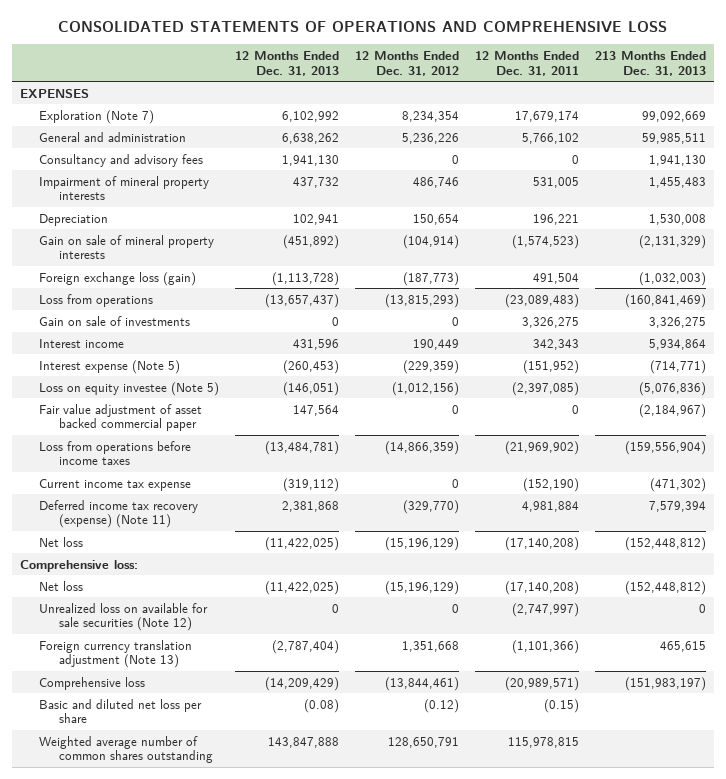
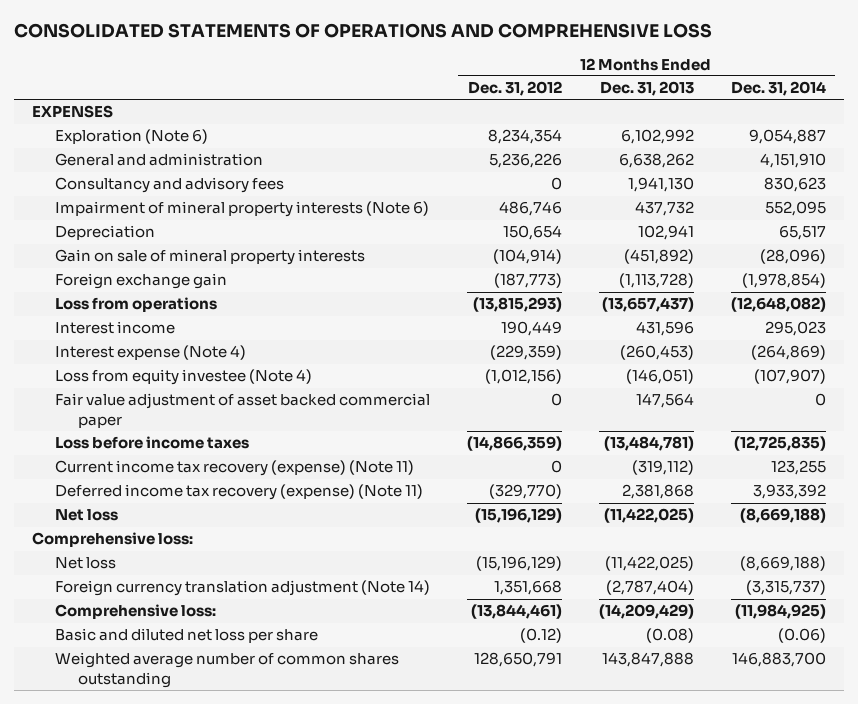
- | 12 Months Ended Dec. 31, 2013 | 12 Months Ended Dec. 31, 2012 | 12 Months Ended Dec. 31, 2011 | 213 Months Ended Dec. 31, 2013
+ | 12 Months Ended Dec. 31, 2012 | 12 Months Ended Dec. 31, 2013 | 12 Months Ended Dec. 31, 2014
- Exploration (Note 7) | 6,102,992 | 8,234,354 | 17,679,174 | 99,092,669
+ Exploration (Note 6) | 8,234,354 | 6,102,992 | 9,054,887
- Impairment of mineral property interests | 437,732 | 486,746 | 531,005 | 1,455,483
+ Impairment of mineral property interests (Note 6) | 486,746 | 437,732 | 552,095
- Foreign exchange loss (gain) | (1,113,728) | (187,773) | 491,504 | (1,032,003)
+ Foreign exchange gain | (187,773) | (1,113,728) | (1,978,854)
- Gain on sale of investments | 0 | 0 | 3,326,275 | 3,326,275
- Interest expense (Note 5) | (260,453) | (229,359) | (151,952) | (714,771)
- Loss on equity investee (Note 5) | (146,051) | (1,012,156) | (2,397,085) | (5,076,836)
+ Interest expense (Note 4) | (229,359) | (260,453) | (264,869)
+ Loss from equity investee (Note 4) | (1,012,156) | (146,051) | (107,907)
- Loss from operations before income taxes | (13,484,781) | (14,866,359) | (21,969,902) | (159,556,904)
- Current income tax expense | (319,112) | 0 | (152,190) | (471,302)
+ Loss before income taxes | (14,866,359) | (13,484,781) | (12,725,835)
+ Current income tax recovery (expense) (Note 11) | 0 | (319,112) | 123,255
- Unrealized loss on available for sale securities (Note 12) | 0 | 0 | (2,747,997) | 0
- Foreign currency translation adjustment (Note 13) | (2,787,404) | 1,351,668 | (1,101,366) | 465,615
- Comprehensive loss | (14,209,429) | (13,844,461) | (20,989,571) | (151,983,197)
+ Foreign currency translation adjustment (Note 14) | 1,351,668 | (2,787,404) | (3,315,737)
+ Comprehensive loss: | (13,844,461) | (14,209,429) | (11,984,925)

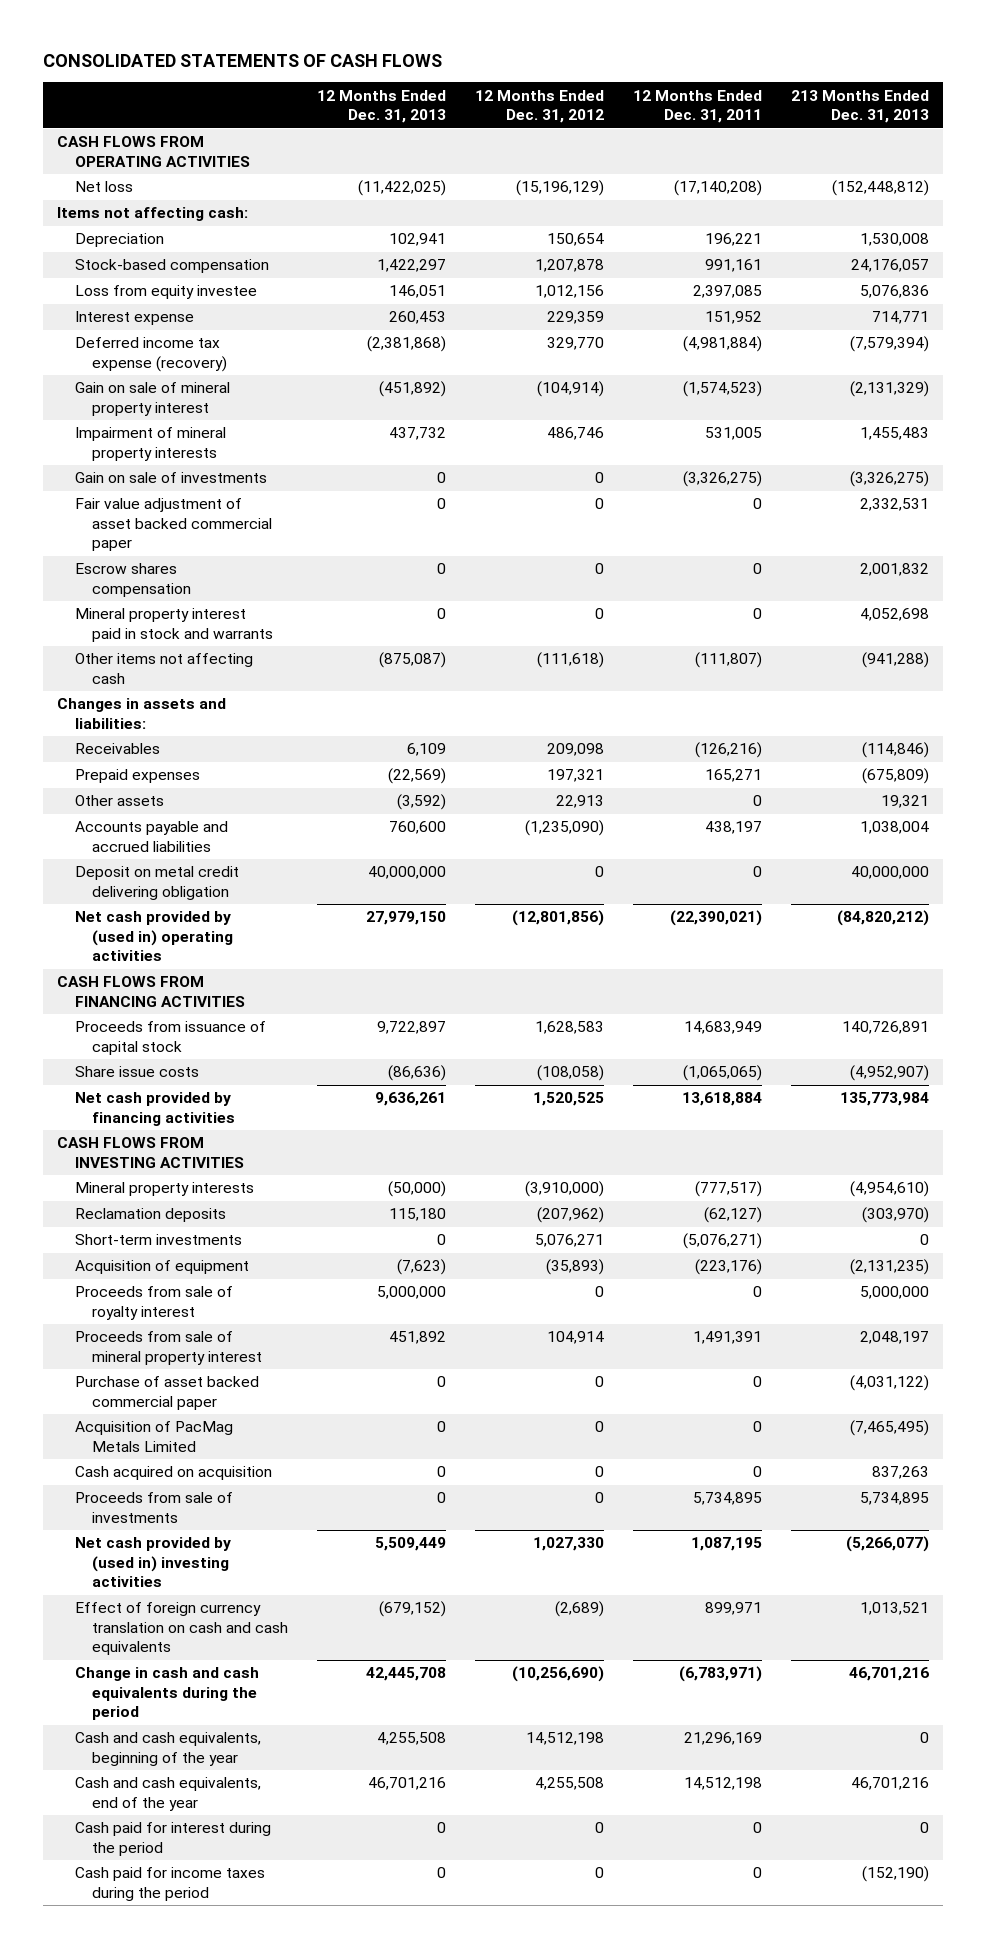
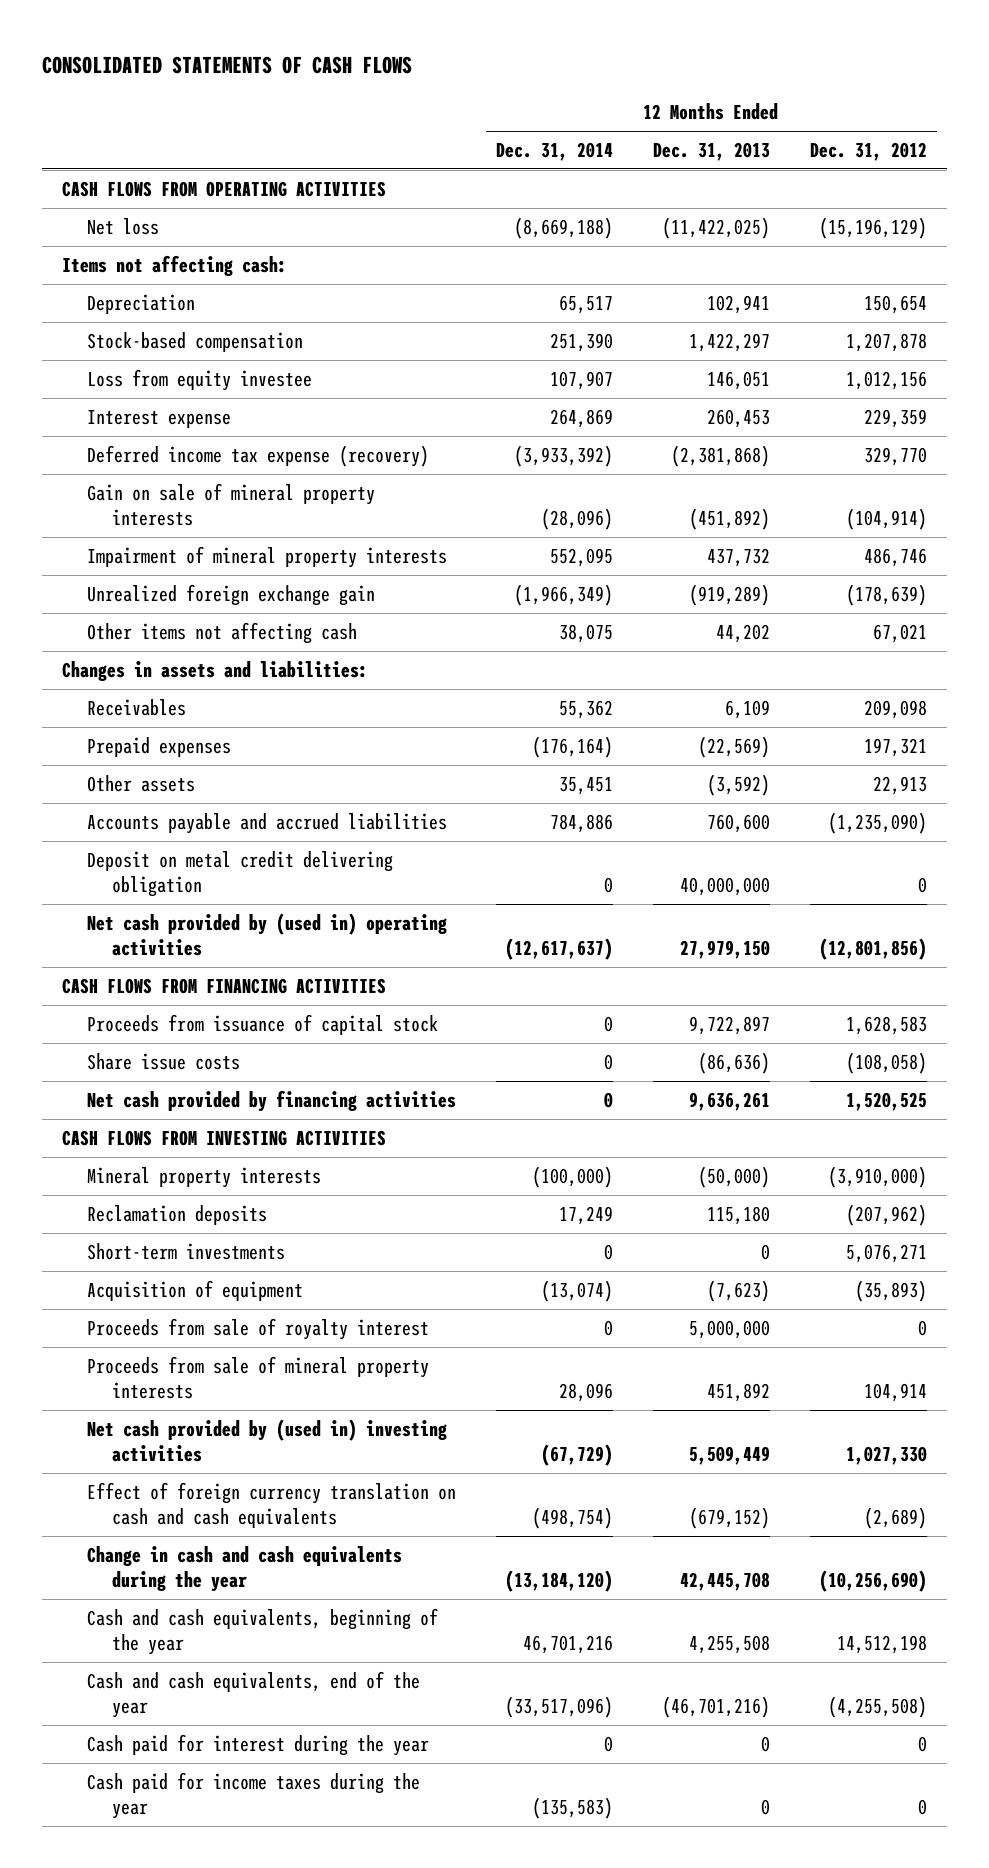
- | 12 Months Ended Dec. 31, 2013 | 12 Months Ended Dec. 31, 2012 | 12 Months Ended Dec. 31, 2011 | 213 Months Ended Dec. 31, 2013
+ | 12 Months Ended Dec. 31, 2014 | 12 Months Ended Dec. 31, 2013 | 12 Months Ended Dec. 31, 2012
- Gain on sale of mineral property interest | (451,892) | (104,914) | (1,574,523) | (2,131,329)
+ Gain on sale of mineral property interests | (28,096) | (451,892) | (104,914)
- Gain on sale of investments | 0 | 0 | (3,326,275) | (3,326,275)
- Fair value adjustment of asset backed commercial paper | 0 | 0 | 0 | 2,332,531
- Escrow shares compensation | 0 | 0 | 0 | 2,001,832
- Mineral property interest paid in stock and warrants | 0 | 0 | 0 | 4,052,698
- Other items not affecting cash | (875,087) | (111,618) | (111,807) | (941,288)
+ Unrealized foreign exchange gain | (1,966,349) | (919,289) | (178,639)
+ Other items not affecting cash | 38,075 | 44,202 | 67,021
- Proceeds from sale of mineral property interest | 451,892 | 104,914 | 1,491,391 | 2,048,197
- Purchase of asset backed commercial paper | 0 | 0 | 0 | (4,031,122)
- Acquisition of PacMag Metals Limited | 0 | 0 | 0 | (7,465,495)
- Cash acquired on acquisition | 0 | 0 | 0 | 837,263
- Proceeds from sale of investments | 0 | 0 | 5,734,895 | 5,734,895
+ Proceeds from sale of mineral property interests | 28,096 | 451,892 | 104,914
- Change in cash and cash equivalents during the period | 42,445,708 | (10,256,690) | (6,783,971) | 46,701,216
+ Change in cash and cash equivalents during the year | (13,184,120) | 42,445,708 | (10,256,690)
- Cash and cash equivalents, end of the year | 46,701,216 | 4,255,508 | 14,512,198 | 46,701,216
- Cash paid for interest during the period | 0 | 0 | 0 | 0
- Cash paid for income taxes during the period | 0 | 0 | 0 | (152,190)
+ Cash and cash equivalents, end of the year | (33,517,096) | (46,701,216) | (4,255,508)
+ Cash paid for interest during the year | 0 | 0 | 0
+ Cash paid for income taxes during the year | (135,583) | 0 | 0

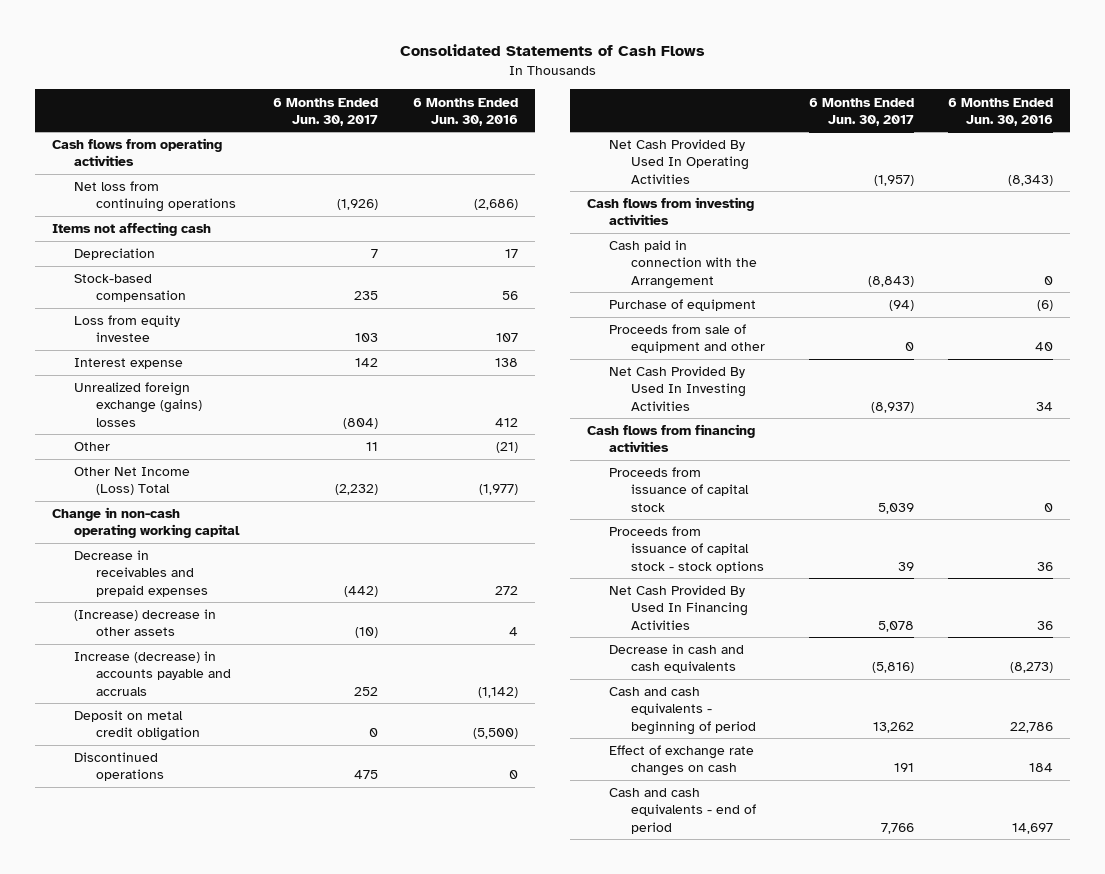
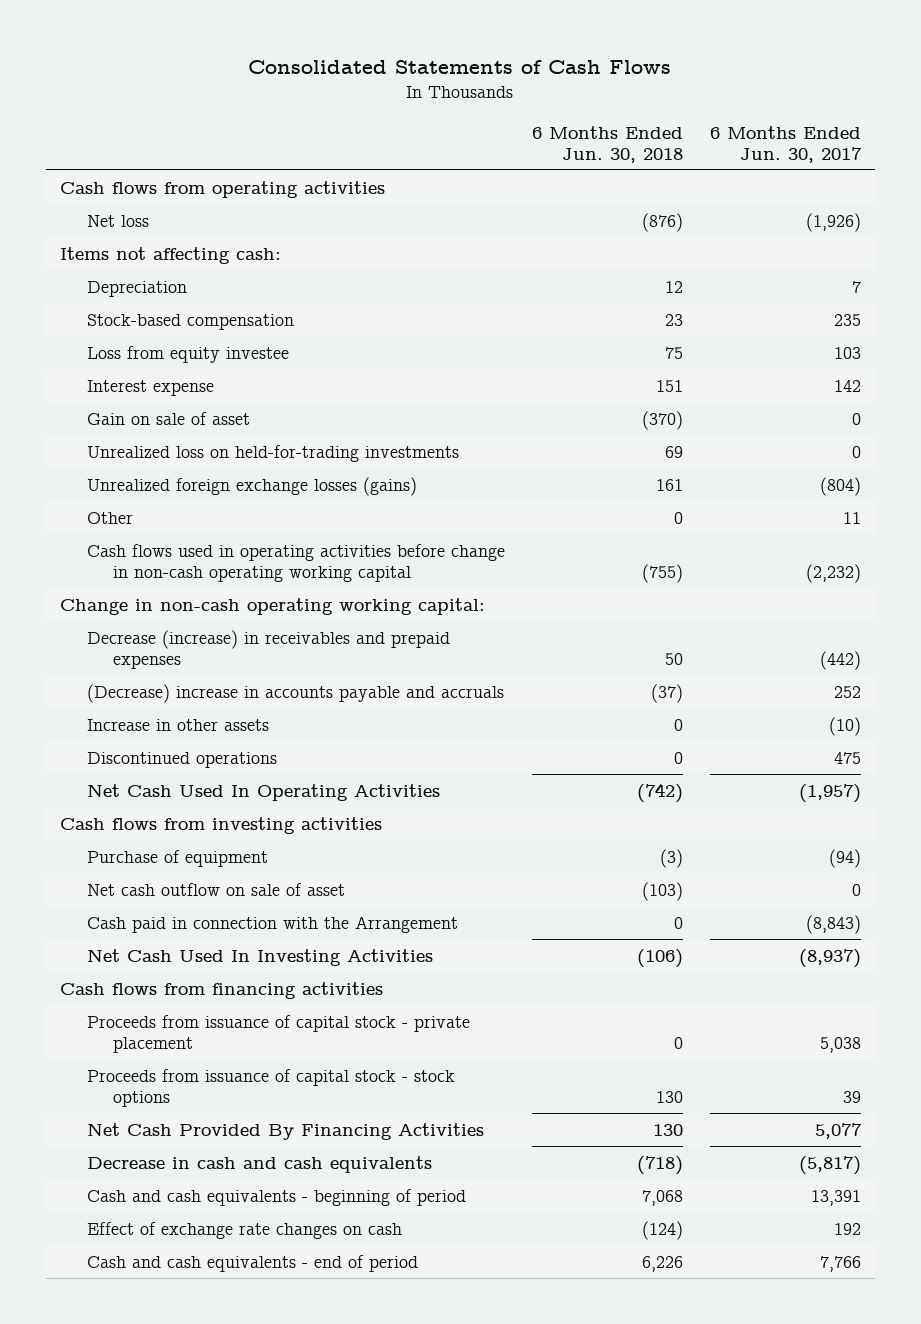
- | 6 Months Ended Jun. 30, 2017 | 6 Months Ended Jun. 30, 2016
+ | 6 Months Ended Jun. 30, 2018 | 6 Months Ended Jun. 30, 2017
- Net loss from continuing operations | (1,926) | (2,686)
- Items not affecting cash
+ Net loss | (876) | (1,926)
+ Items not affecting cash:
- Unrealized foreign exchange (gains) losses | (804) | 412
+ Gain on sale of asset | (370) | 0
+ Unrealized loss on held-for-trading investments | 69 | 0
+ Unrealized foreign exchange losses (gains) | 161 | (804)
- Other Net Income (Loss) Total | (2,232) | (1,977)
- Change in non-cash operating working capital
- Decrease in receivables and prepaid expenses | (442) | 272
- (Increase) decrease in other assets | (10) | 4
- Increase (decrease) in accounts payable and accruals | 252 | (1,142)
- Deposit on metal credit obligation | 0 | (5,500)
+ Cash flows used in operating activities before change in non-cash operating working capital | (755) | (2,232)
+ Change in non-cash operating working capital:
+ Decrease (increase) in receivables and prepaid expenses | 50 | (442)
+ (Decrease) increase in accounts payable and accruals | (37) | 252
+ Increase in other assets | 0 | (10)
- Net Cash Provided By Used In Operating Activities | (1,957) | (8,343)
+ Net Cash Used In Operating Activities | (742) | (1,957)
- Proceeds from sale of equipment and other | 0 | 40
- Net Cash Provided By Used In Investing Activities | (8,937) | 34
+ Net cash outflow on sale of asset | (103) | 0
moved down: Cash paid in connection with the Arrangement | 0 | (8,843)
+ Net Cash Used In Investing Activities | (106) | (8,937)
- Proceeds from issuance of capital stock | 5,039 | 0
+ Proceeds from issuance of capital stock - private placement | 0 | 5,038
- Net Cash Provided By Used In Financing Activities | 5,078 | 36
- Decrease in cash and cash equivalents | (5,816) | (8,273)
- Cash and cash equivalents - beginning of period | 13,262 | 22,786
- Effect of exchange rate changes on cash | 191 | 184
+ Net Cash Provided By Financing Activities | 130 | 5,077
+ Decrease in cash and cash equivalents | (718) | (5,817)
+ Cash and cash equivalents - beginning of period | 7,068 | 13,391
+ Effect of exchange rate changes on cash | (124) | 192

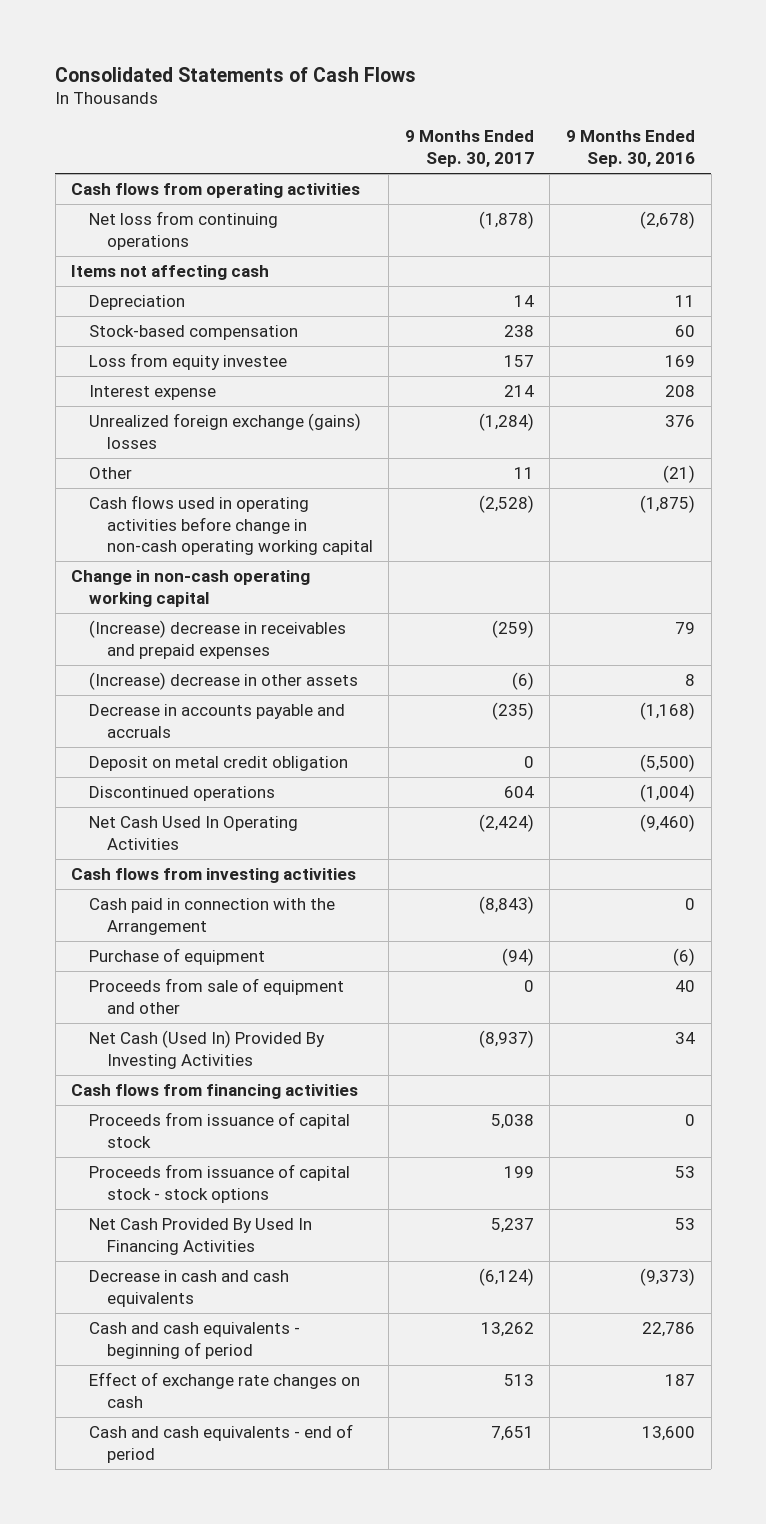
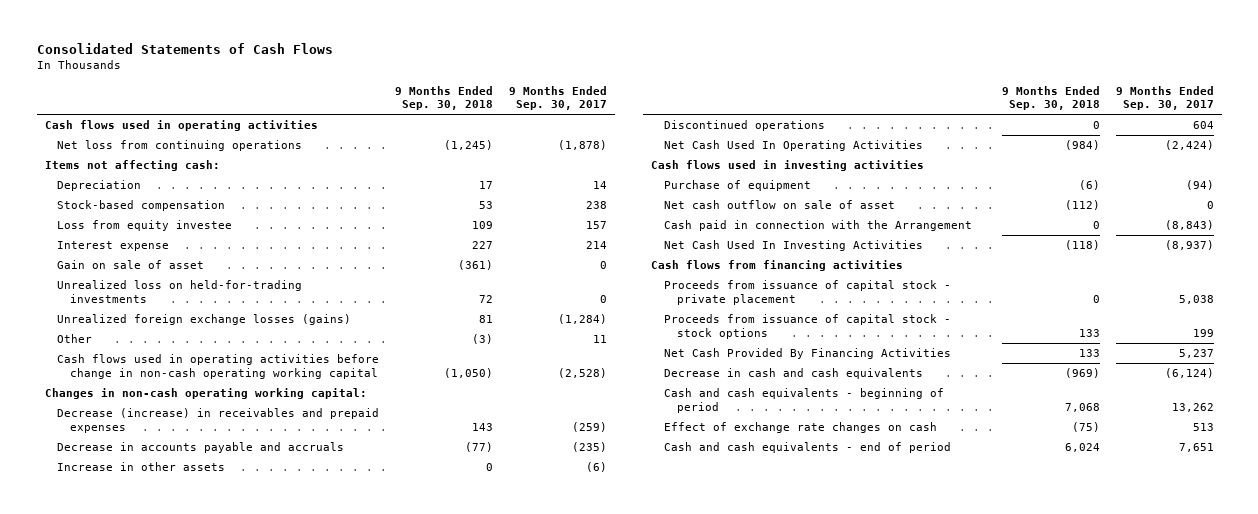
- | 9 Months Ended Sep. 30, 2017 | 9 Months Ended Sep. 30, 2016
+ | 9 Months Ended Sep. 30, 2018 | 9 Months Ended Sep. 30, 2017
- Cash flows from operating activities
+ Cash flows used in operating activities
- Items not affecting cash
+ Items not affecting cash:
- Unrealized foreign exchange (gains) losses | (1,284) | 376
+ Gain on sale of asset | (361) | 0
+ Unrealized loss on held-for-trading investments | 72 | 0
+ Unrealized foreign exchange losses (gains) | 81 | (1,284)
- Change in non-cash operating working capital
- (Increase) decrease in receivables and prepaid expenses | (259) | 79
- (Increase) decrease in other assets | (6) | 8
+ Changes in non-cash operating working capital:
+ Decrease (increase) in receivables and prepaid expenses | 143 | (259)
- Deposit on metal credit obligation | 0 | (5,500)
+ Increase in other assets | 0 | (6)
- Cash flows from investing activities
+ Cash flows used in investing activities
- Proceeds from sale of equipment and other | 0 | 40
- Net Cash (Used In) Provided By Investing Activities | (8,937) | 34
+ Net cash outflow on sale of asset | (112) | 0
moved down: Cash paid in connection with the Arrangement | 0 | (8,843)
+ Net Cash Used In Investing Activities | (118) | (8,937)
- Proceeds from issuance of capital stock | 5,038 | 0
+ Proceeds from issuance of capital stock - private placement | 0 | 5,038
- Net Cash Provided By Used In Financing Activities | 5,237 | 53
+ Net Cash Provided By Financing Activities | 133 | 5,237

